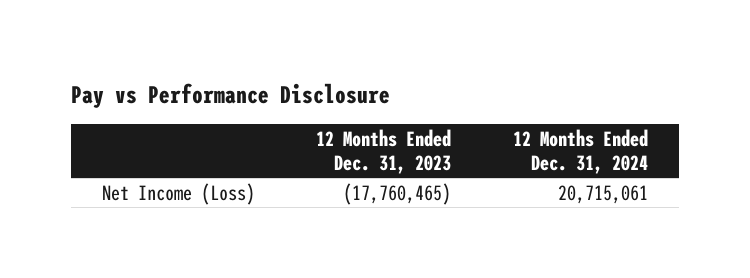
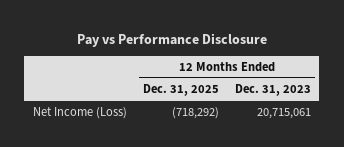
- | 12 Months Ended Dec. 31, 2023 | 12 Months Ended Dec. 31, 2024
+ | 12 Months Ended Dec. 31, 2025 | 12 Months Ended Dec. 31, 2023
- Net Income (Loss) | (17,760,465) | 20,715,061
+ Net Income (Loss) | (718,292) | 20,715,061

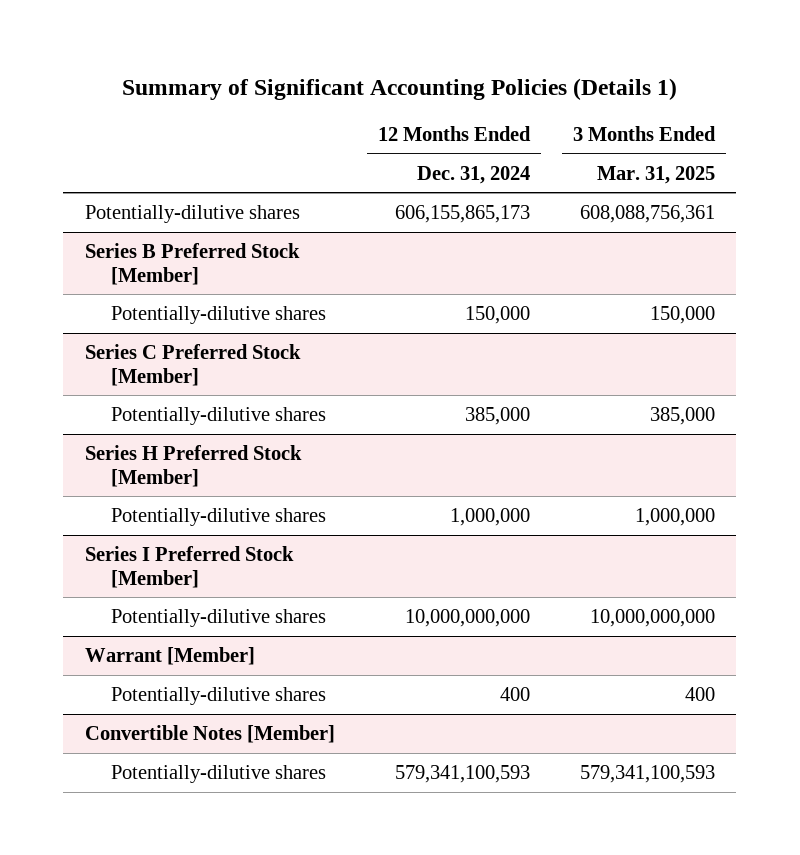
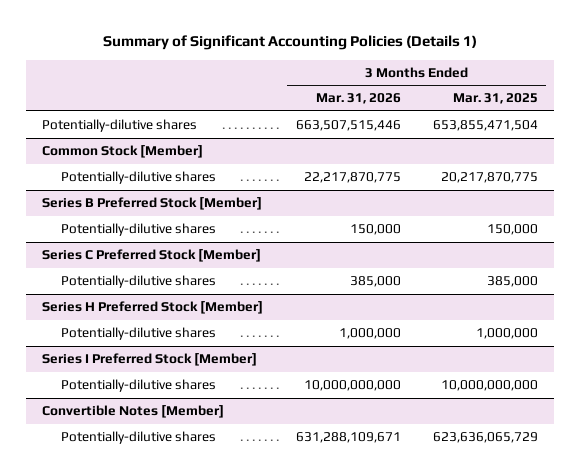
- | 12 Months Ended Dec. 31, 2024 | 3 Months Ended Mar. 31, 2025
+ | 3 Months Ended Mar. 31, 2026 | 3 Months Ended Mar. 31, 2025
- Potentially-dilutive shares | 606,155,865,173 | 608,088,756,361
+ Potentially-dilutive shares | 663,507,515,446 | 653,855,471,504
+ Common Stock [Member]
+ Potentially-dilutive shares | 22,217,870,775 | 20,217,870,775
- Warrant [Member]
- Potentially-dilutive shares | 400 | 400
@ Convertible Notes [Member]
- Potentially-dilutive shares | 579,341,100,593 | 579,341,100,593
+ Potentially-dilutive shares | 631,288,109,671 | 623,636,065,729

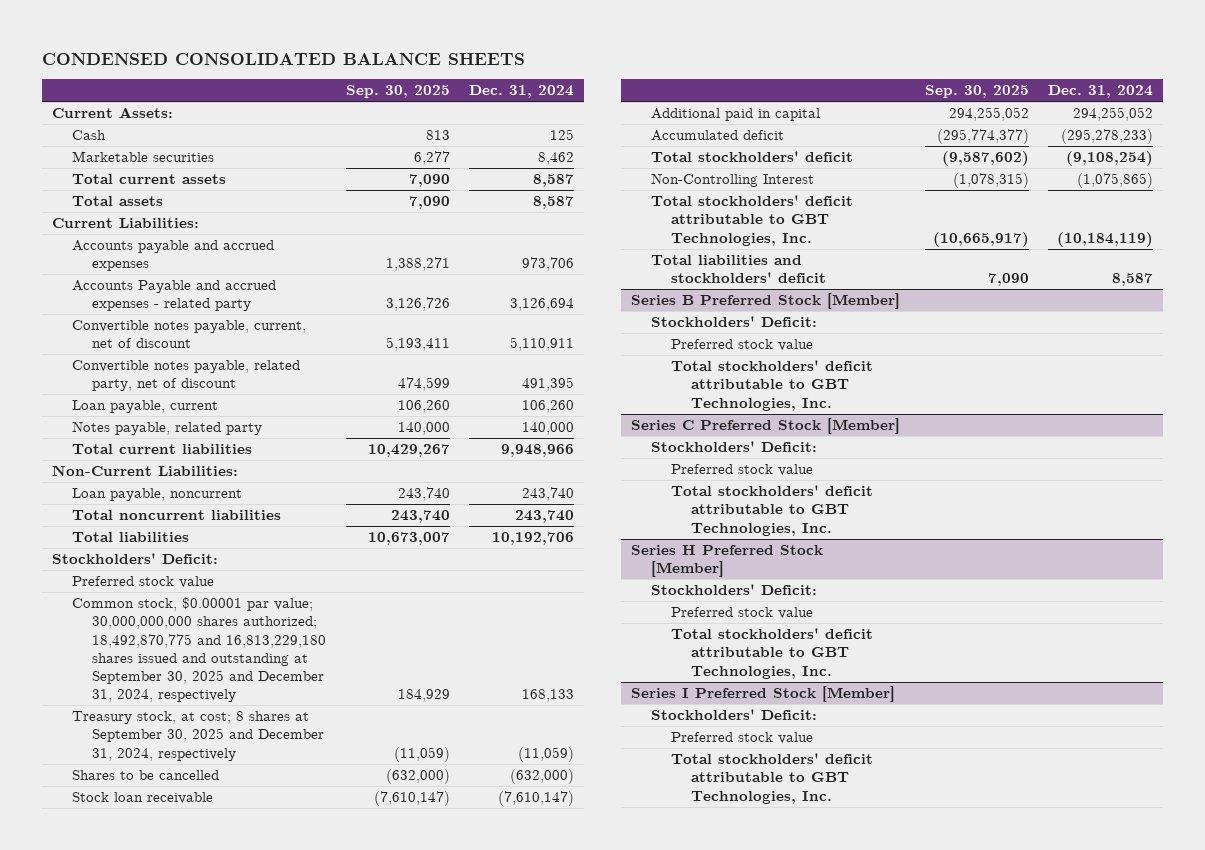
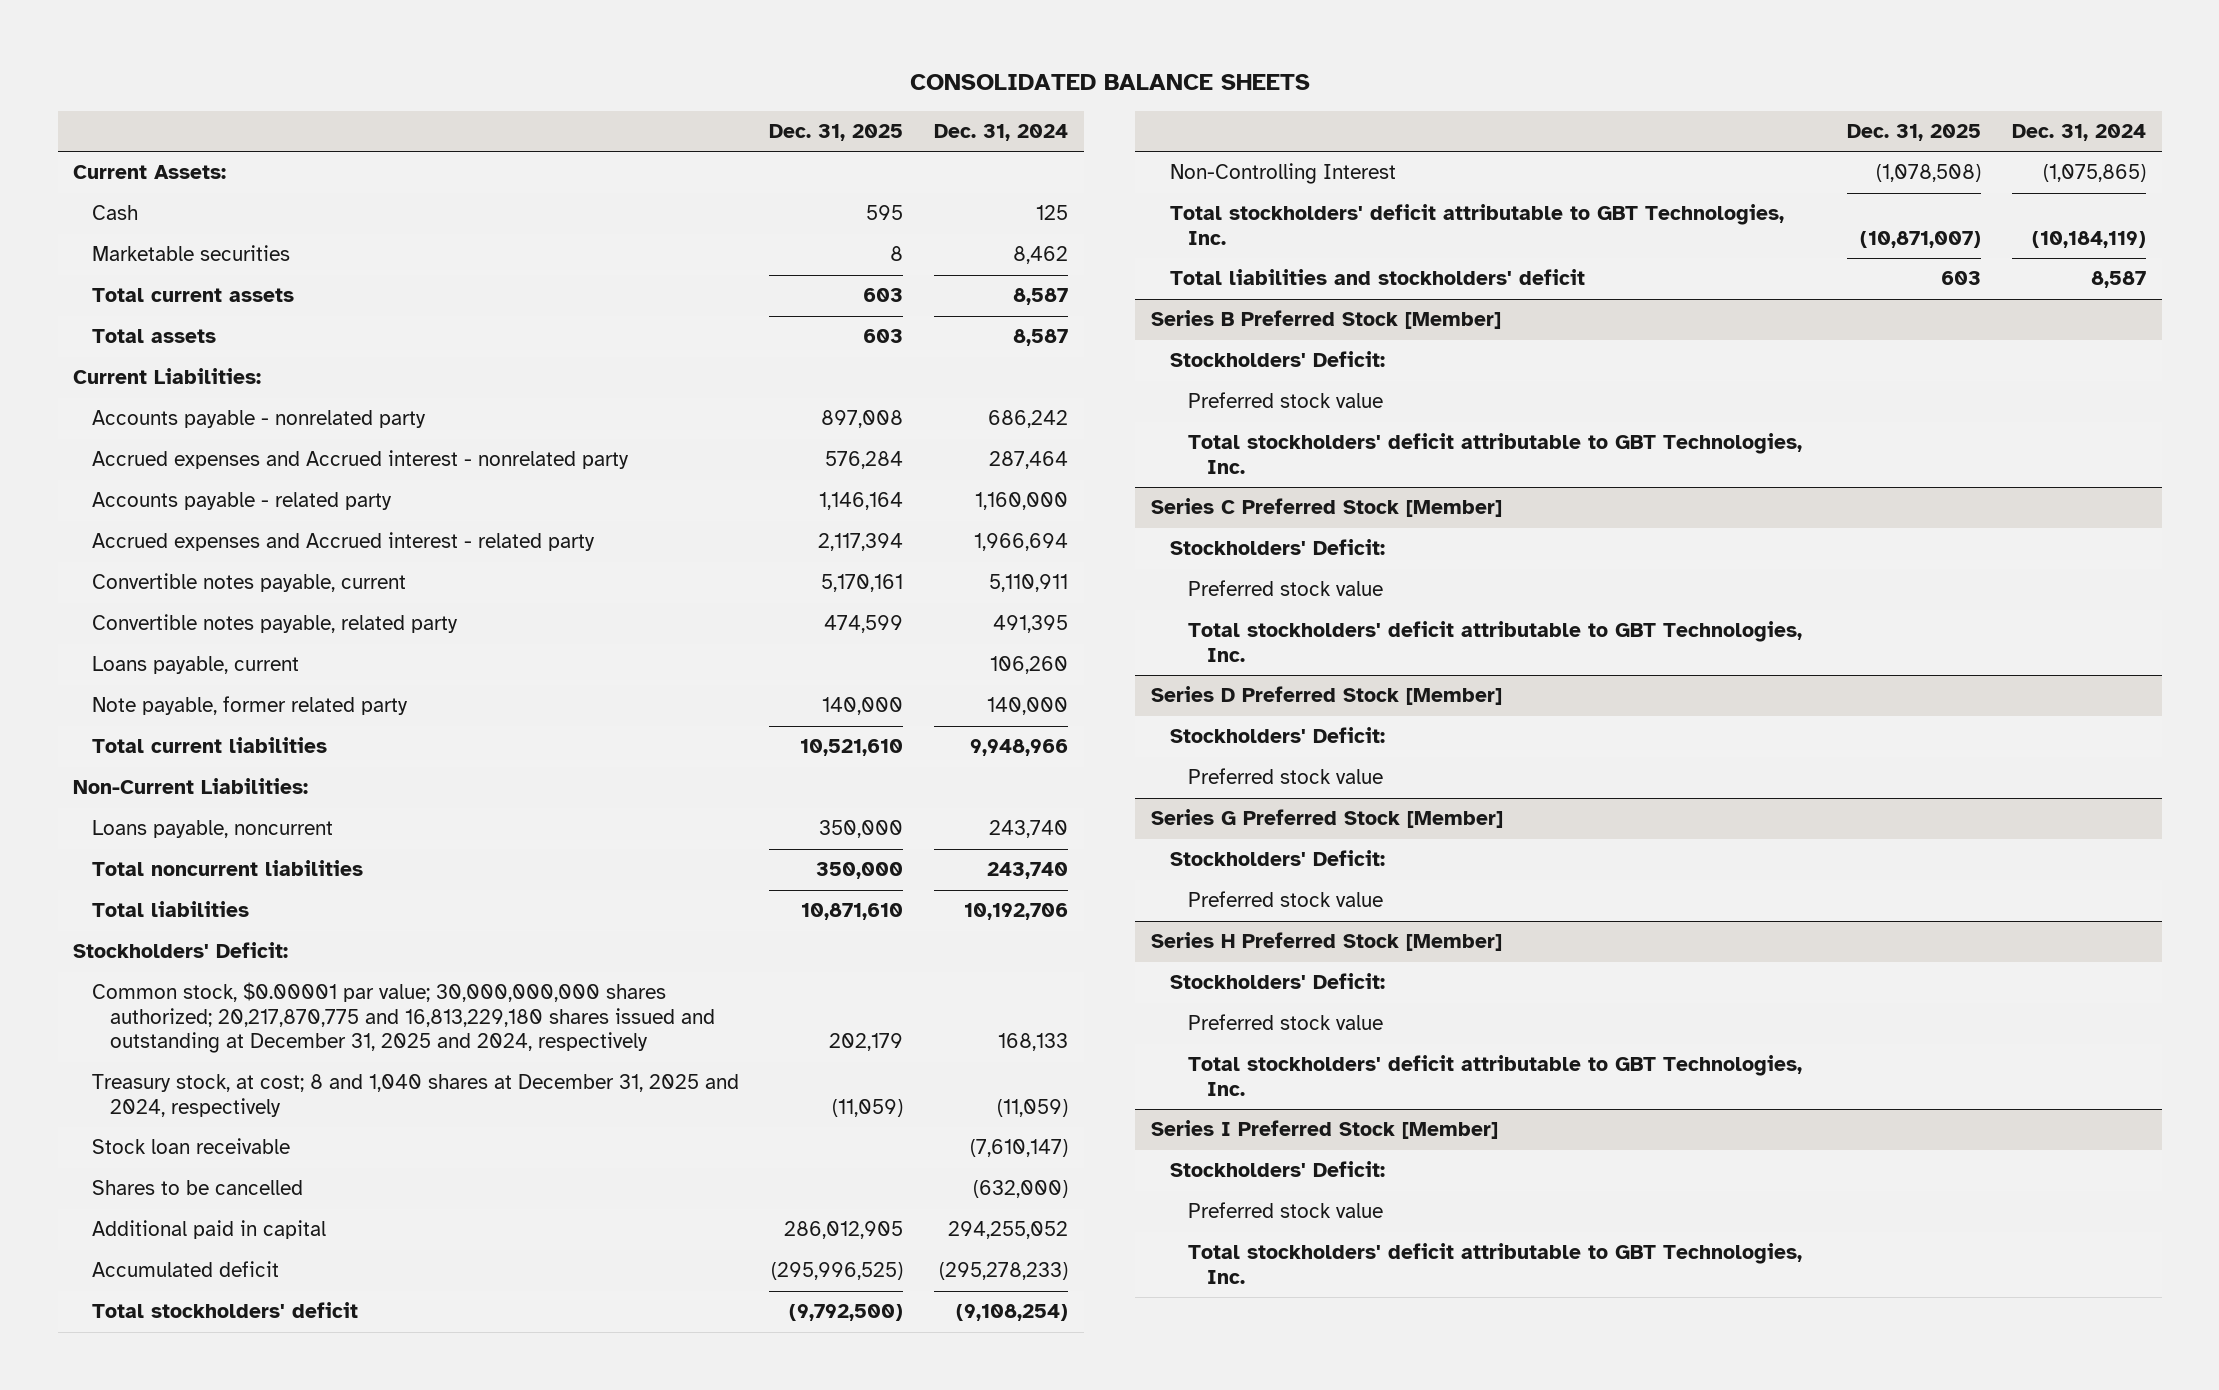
- CONDENSED CONSOLIDATED BALANCE SHEETS
+ CONSOLIDATED BALANCE SHEETS
- | Sep. 30, 2025 | Dec. 31, 2024
+ | Dec. 31, 2025 | Dec. 31, 2024
- Accounts payable and accrued expenses | 1,388,271 | 973,706
- Accounts Payable and accrued expenses - related party | 3,126,726 | 3,126,694
- Convertible notes payable, current, net of discount | 5,193,411 | 5,110,911
- Convertible notes payable, related party, net of discount | 474,599 | 491,395
- Loan payable, current | 106,260 | 106,260
- Notes payable, related party | 140,000 | 140,000
+ Accounts payable - nonrelated party | 897,008 | 686,242
+ Accrued expenses and Accrued interest - nonrelated party | 576,284 | 287,464
+ Accounts payable - related party | 1,146,164 | 1,160,000
+ Accrued expenses and Accrued interest - related party | 2,117,394 | 1,966,694
+ Convertible notes payable, current | 5,170,161 | 5,110,911
+ Convertible notes payable, related party | 474,599 | 491,395
+ Loans payable, current | | 106,260
+ Note payable, former related party | 140,000 | 140,000
- Loan payable, noncurrent | 243,740 | 243,740
+ Loans payable, noncurrent | 350,000 | 243,740
- Preferred stock value
- Common stock, $0.00001 par value; 30,000,000,000 shares authorized; 18,492,870,775 and 16,813,229,180 shares issued and outstanding at September 30, 2025 and December 31, 2024, respectively | 184,929 | 168,133
- Treasury stock, at cost; 8 shares at September 30, 2025 and December 31, 2024, respectively | (11,059) | (11,059)
+ Common stock, $0.00001 par value; 30,000,000,000 shares authorized; 20,217,870,775 and 16,813,229,180 shares issued and outstanding at December 31, 2025 and 2024, respectively | 202,179 | 168,133
+ Treasury stock, at cost; 8 and 1,040 shares at December 31, 2025 and 2024, respectively | (11,059) | (11,059)
moved down: Shares to be cancelled | | (632,000)
+ Series D Preferred Stock [Member]
+ Stockholders' Deficit:
+ Preferred stock value
+ Series G Preferred Stock [Member]
+ Stockholders' Deficit:
+ Preferred stock value

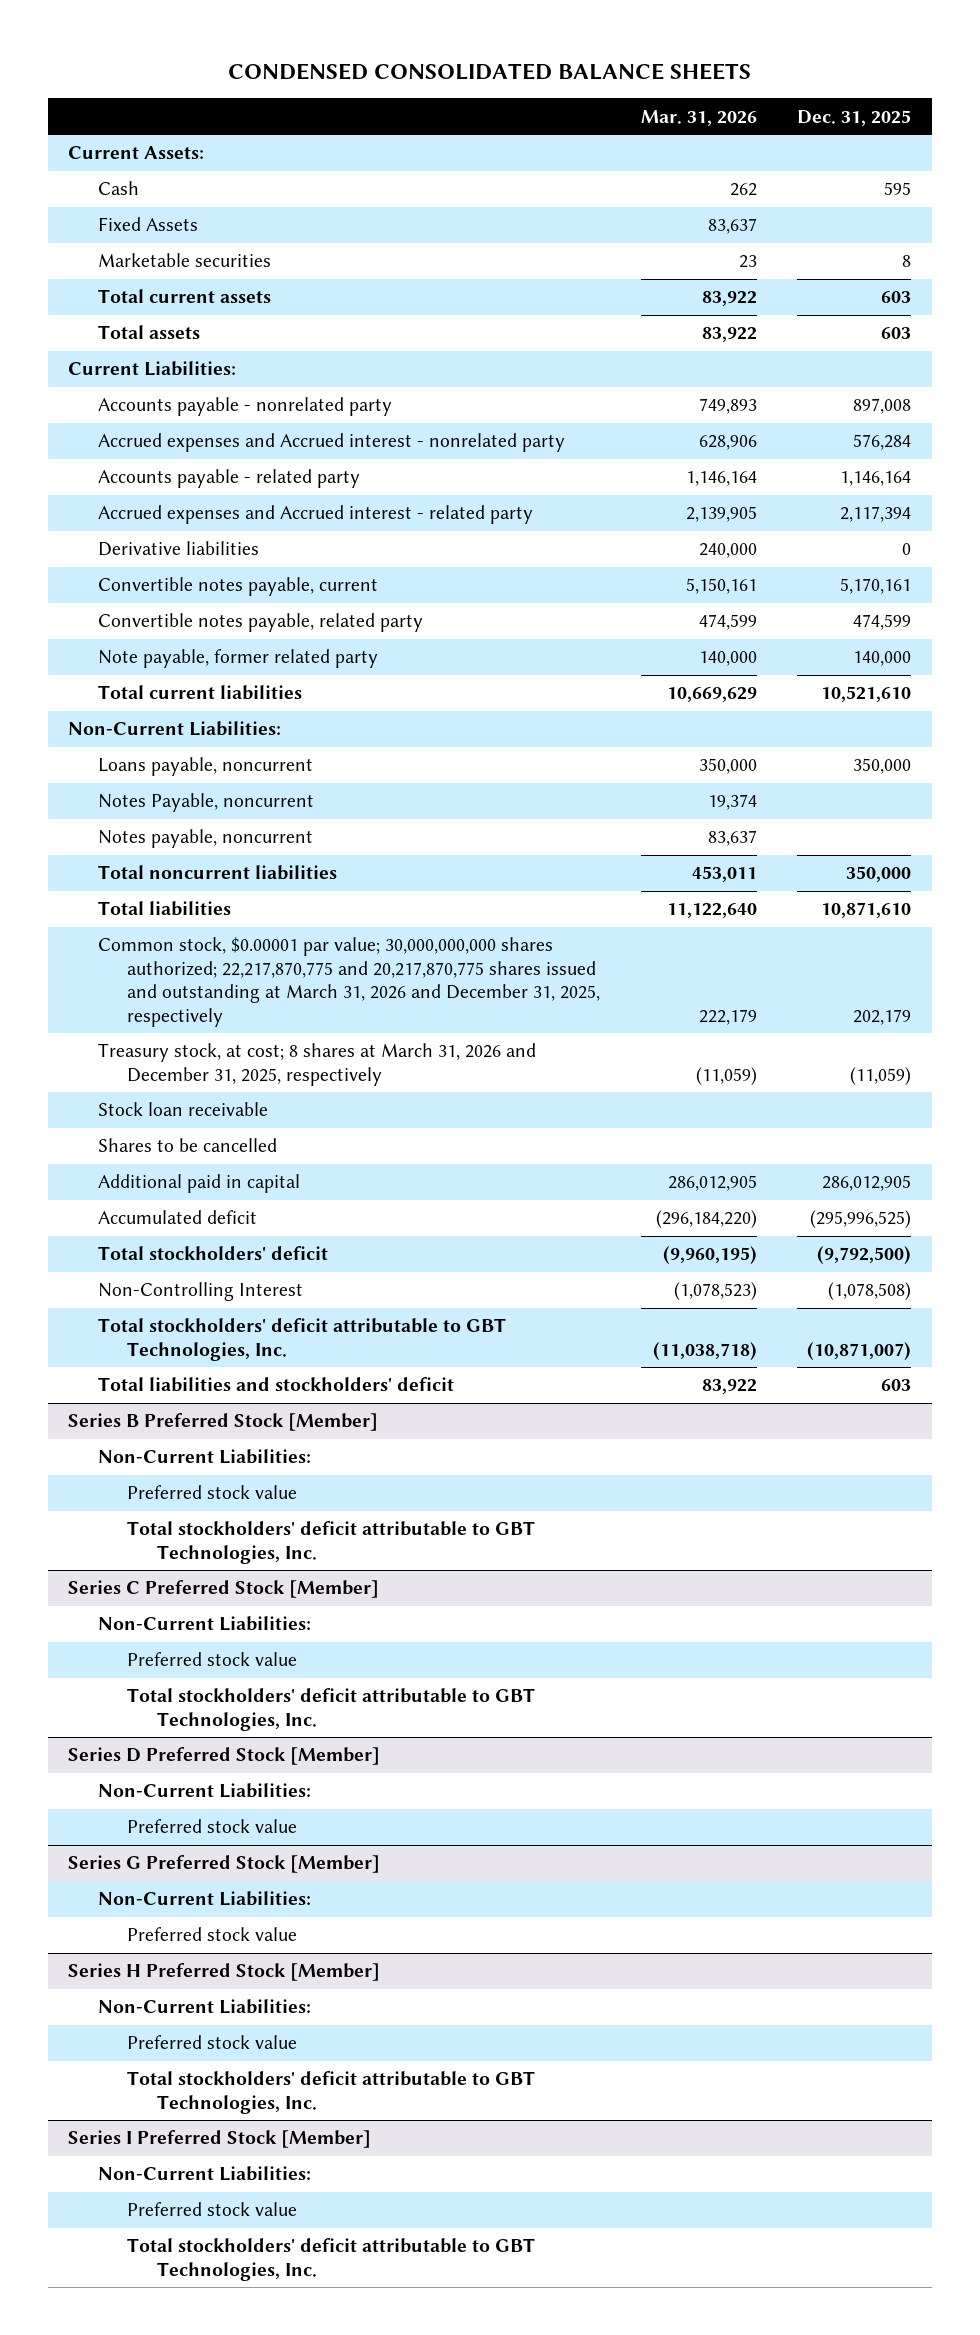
- CONSOLIDATED BALANCE SHEETS
+ CONDENSED CONSOLIDATED BALANCE SHEETS
- | Dec. 31, 2025 | Dec. 31, 2024
+ | Mar. 31, 2026 | Dec. 31, 2025
+ Fixed Assets | 83,637 |
+ Derivative liabilities | 240,000 | 0
- Loans payable, current | | 106,260
+ Notes Payable, noncurrent | 19,374 |
+ Notes payable, noncurrent | 83,637 |
- Stockholders' Deficit:
- Common stock, $0.00001 par value; 30,000,000,000 shares authorized; 20,217,870,775 and 16,813,229,180 shares issued and outstanding at December 31, 2025 and 2024, respectively | 202,179 | 168,133
- Treasury stock, at cost; 8 and 1,040 shares at December 31, 2025 and 2024, respectively | (11,059) | (11,059)
+ Common stock, $0.00001 par value; 30,000,000,000 shares authorized; 22,217,870,775 and 20,217,870,775 shares issued and outstanding at March 31, 2026 and December 31, 2025, respectively | 222,179 | 202,179
+ Treasury stock, at cost; 8 shares at March 31, 2026 and December 31, 2025, respectively | (11,059) | (11,059)
@ Series B Preferred Stock [Member]
- Stockholders' Deficit:
+ Non-Current Liabilities:
@ Series C Preferred Stock [Member]
- Stockholders' Deficit:
+ Non-Current Liabilities:
@ Series D Preferred Stock [Member]
- Stockholders' Deficit:
+ Non-Current Liabilities:
@ Series G Preferred Stock [Member]
- Stockholders' Deficit:
+ Non-Current Liabilities:
@ Series H Preferred Stock [Member]
- Stockholders' Deficit:
+ Non-Current Liabilities:
@ Series I Preferred Stock [Member]
- Stockholders' Deficit:
+ Non-Current Liabilities:

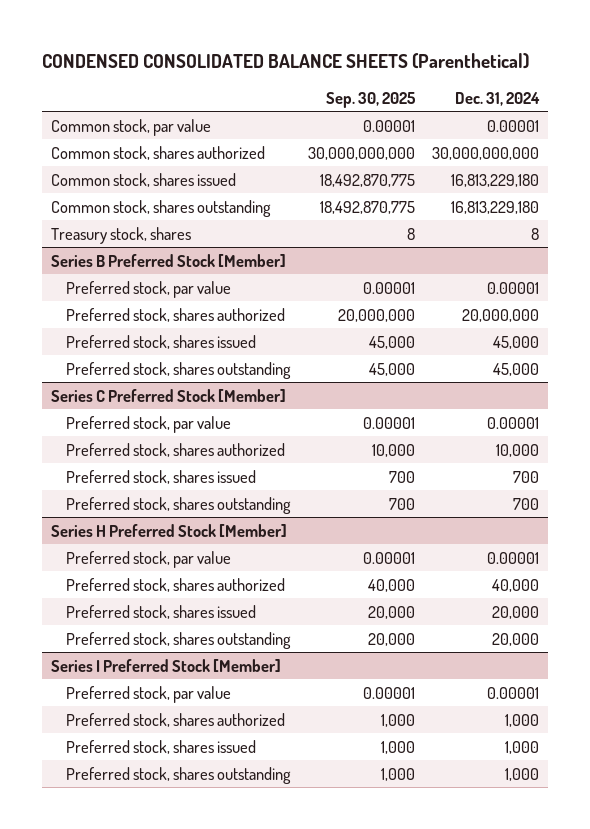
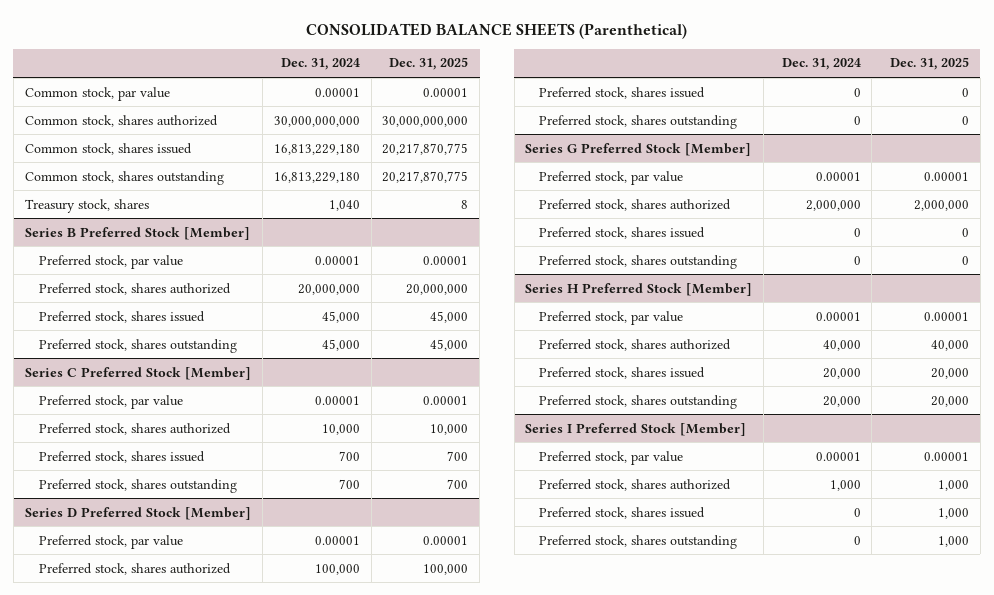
- CONDENSED CONSOLIDATED BALANCE SHEETS (Parenthetical)
+ CONSOLIDATED BALANCE SHEETS (Parenthetical)
- | Sep. 30, 2025 | Dec. 31, 2024
+ | Dec. 31, 2024 | Dec. 31, 2025
- Treasury stock, shares | 8 | 8
+ Treasury stock, shares | 1,040 | 8
+ Series D Preferred Stock [Member]
+ Preferred stock, par value | 0.00001 | 0.00001
+ Preferred stock, shares authorized | 100,000 | 100,000
+ Preferred stock, shares issued | 0 | 0
+ Preferred stock, shares outstanding | 0 | 0
+ Series G Preferred Stock [Member]
+ Preferred stock, par value | 0.00001 | 0.00001
+ Preferred stock, shares authorized | 2,000,000 | 2,000,000
+ Preferred stock, shares issued | 0 | 0
+ Preferred stock, shares outstanding | 0 | 0
@ Series I Preferred Stock [Member]
- Preferred stock, shares issued | 1,000 | 1,000
- Preferred stock, shares outstanding | 1,000 | 1,000
+ Preferred stock, shares issued | 0 | 1,000
+ Preferred stock, shares outstanding | 0 | 1,000

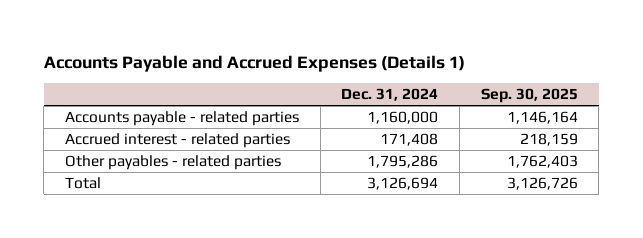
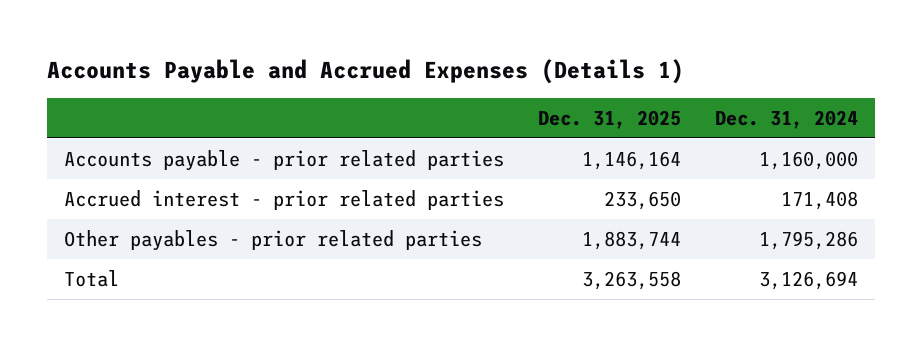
- | Dec. 31, 2024 | Sep. 30, 2025
+ | Dec. 31, 2025 | Dec. 31, 2024
- Accounts payable - related parties | 1,160,000 | 1,146,164
- Accrued interest - related parties | 171,408 | 218,159
- Other payables - related parties | 1,795,286 | 1,762,403
+ Accounts payable - prior related parties | 1,146,164 | 1,160,000
+ Accrued interest - prior related parties | 233,650 | 171,408
+ Other payables - prior related parties | 1,883,744 | 1,795,286

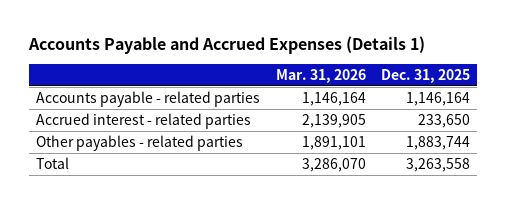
- | Dec. 31, 2025 | Dec. 31, 2024
+ | Mar. 31, 2026 | Dec. 31, 2025
- Accounts payable - prior related parties | 1,146,164 | 1,160,000
- Accrued interest - prior related parties | 233,650 | 171,408
- Other payables - prior related parties | 1,883,744 | 1,795,286
+ Accounts payable - related parties | 1,146,164 | 1,146,164
+ Accrued interest - related parties | 2,139,905 | 233,650
+ Other payables - related parties | 1,891,101 | 1,883,744

